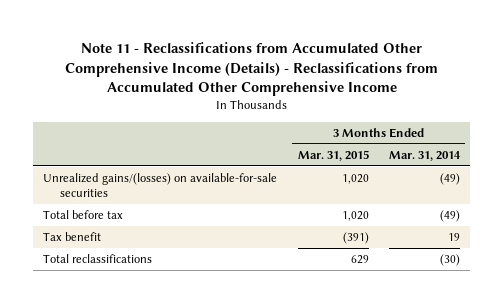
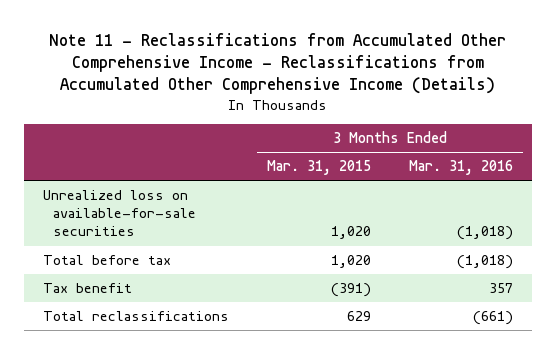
- Note 11 - Reclassifications from Accumulated Other Comprehensive Income (Details) - Reclassifications from Accumulated Other Comprehensive Income
+ Note 11 - Reclassifications from Accumulated Other Comprehensive Income - Reclassifications from Accumulated Other Comprehensive Income (Details)
- | 3 Months Ended Mar. 31, 2015 | 3 Months Ended Mar. 31, 2014
+ | 3 Months Ended Mar. 31, 2015 | 3 Months Ended Mar. 31, 2016
- Unrealized gains/(losses) on available-for-sale securities | 1,020 | (49)
+ Unrealized loss on available-for-sale securities | 1,020 | (1,018)

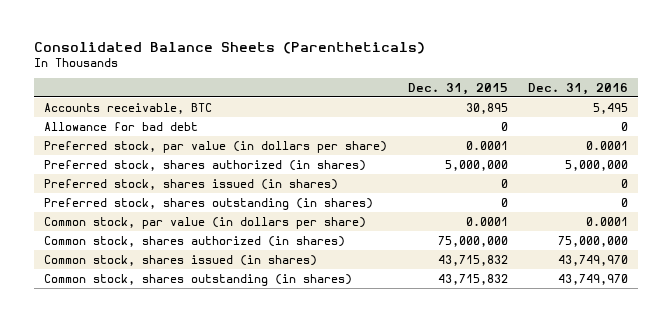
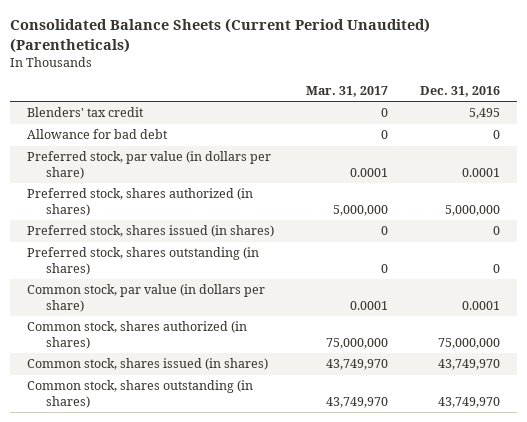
- Consolidated Balance Sheets (Parentheticals)
+ Consolidated Balance Sheets (Current Period Unaudited) (Parentheticals)
- | Dec. 31, 2015 | Dec. 31, 2016
+ | Mar. 31, 2017 | Dec. 31, 2016
- Accounts receivable, BTC | 30,895 | 5,495
+ Blenders' tax credit | 0 | 5,495

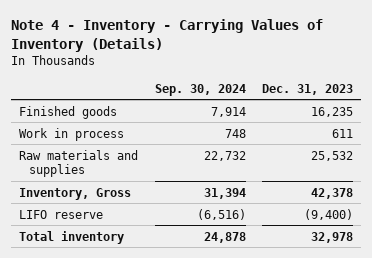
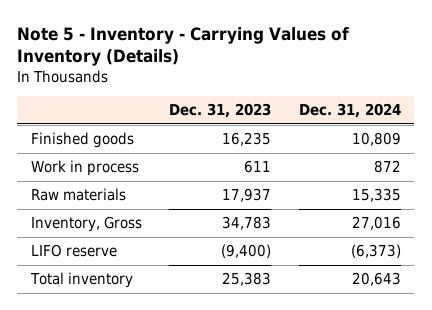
- Note 4 - Inventory - Carrying Values of Inventory (Details)
+ Note 5 - Inventory - Carrying Values of Inventory (Details)
- | Sep. 30, 2024 | Dec. 31, 2023
+ | Dec. 31, 2023 | Dec. 31, 2024
- Raw materials and supplies | 22,732 | 25,532
- Inventory, Gross | 31,394 | 42,378
+ Raw materials | 17,937 | 15,335
+ Inventory, Gross | 34,783 | 27,016
- Total inventory | 24,878 | 32,978
+ Total inventory | 25,383 | 20,643

